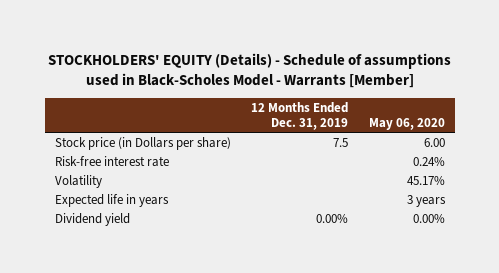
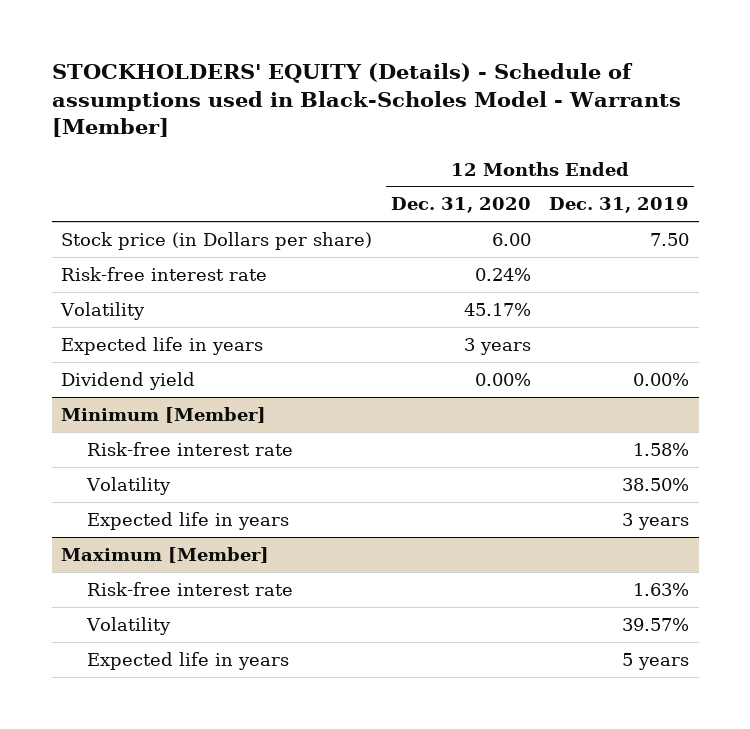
- | 12 Months Ended Dec. 31, 2019 | May 06, 2020
+ | 12 Months Ended Dec. 31, 2020 | 12 Months Ended Dec. 31, 2019
- Stock price (in Dollars per share) | 7.5 | 6.00
+ Stock price (in Dollars per share) | 6.00 | 7.50
+ Minimum [Member]
+ Risk-free interest rate | | 1.58%
+ Volatility | | 38.50%
+ Expected life in years | | 3 years
+ Maximum [Member]
+ Risk-free interest rate | | 1.63%
+ Volatility | | 39.57%
+ Expected life in years | | 5 years

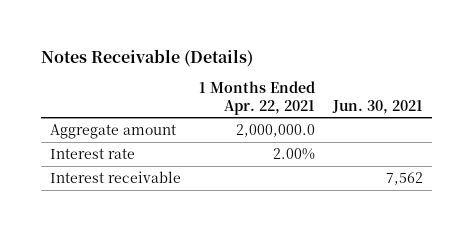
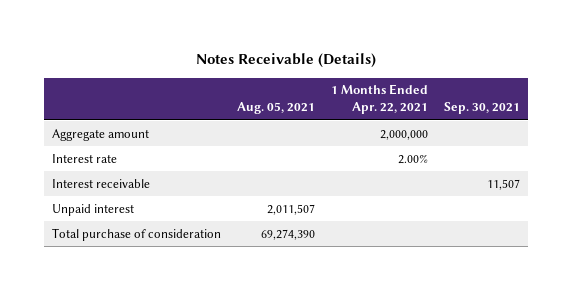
- | 1 Months Ended Apr. 22, 2021 | Jun. 30, 2021
+ | Aug. 05, 2021 | 1 Months Ended Apr. 22, 2021 | Sep. 30, 2021
- Aggregate amount | 2,000,000.0 |
+ Aggregate amount | | 2,000,000 |
+ Unpaid interest | 2,011,507 | |
+ Total purchase of consideration | 69,274,390 | |

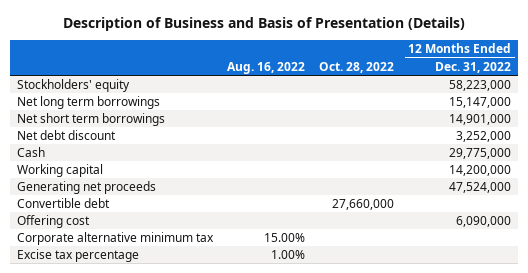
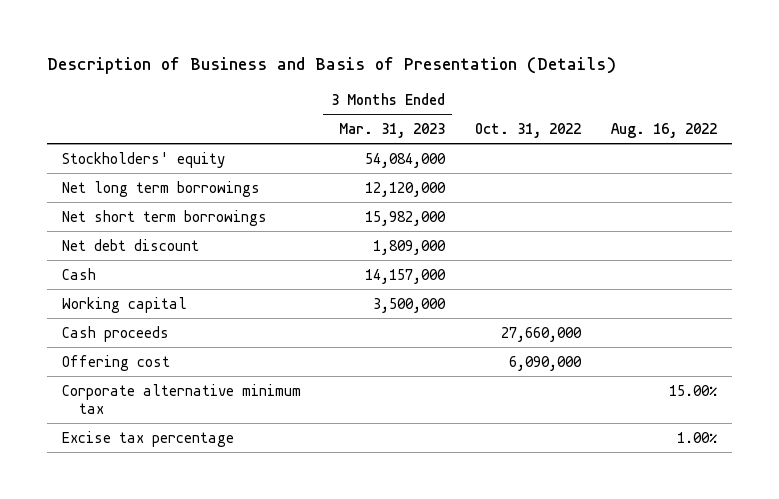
- | Aug. 16, 2022 | Oct. 28, 2022 | 12 Months Ended Dec. 31, 2022
+ | 3 Months Ended Mar. 31, 2023 | Oct. 31, 2022 | Aug. 16, 2022
- Generating net proceeds | | | 47,524,000
- Convertible debt | | 27,660,000 |
+ Cash proceeds | | 27,660,000 |

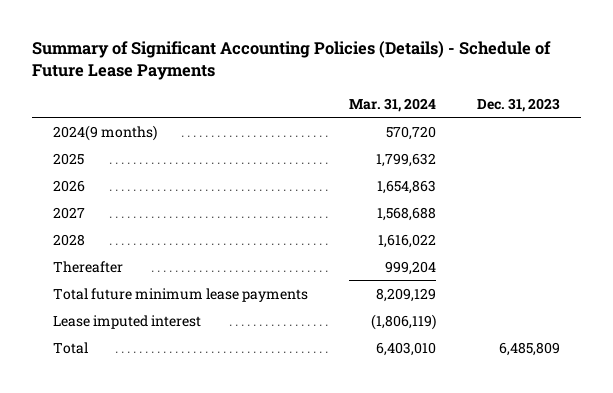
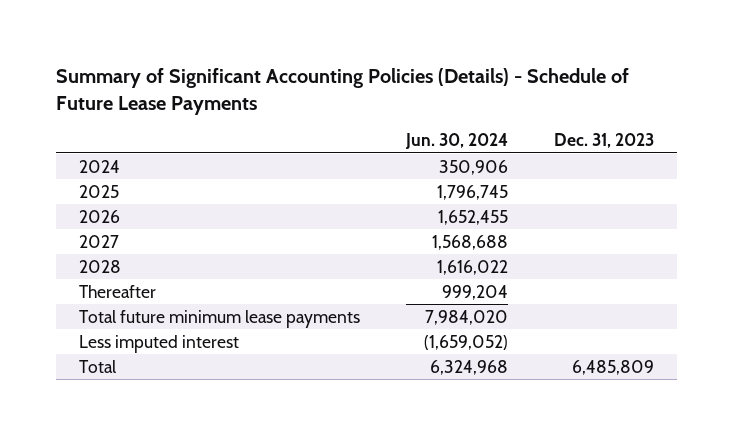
- | Mar. 31, 2024 | Dec. 31, 2023
+ | Jun. 30, 2024 | Dec. 31, 2023
- 2024(9 months) | 570,720 |
+ 2024 | 350,906 |
- Lease imputed interest | (1,806,119) |
+ Less imputed interest | (1,659,052) |

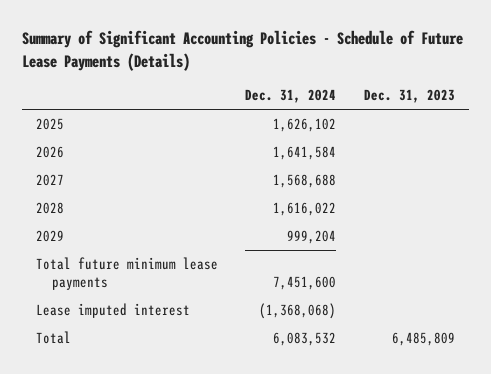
- Summary of Significant Accounting Policies (Details) - Schedule of Future Lease Payments
+ Summary of Significant Accounting Policies - Schedule of Future Lease Payments (Details)
- | Jun. 30, 2024 | Dec. 31, 2023
+ | Dec. 31, 2024 | Dec. 31, 2023
- 2024 | 350,906 |
- Thereafter | 999,204 |
+ 2029 | 999,204 |
- Less imputed interest | (1,659,052) |
+ Lease imputed interest | (1,368,068) |

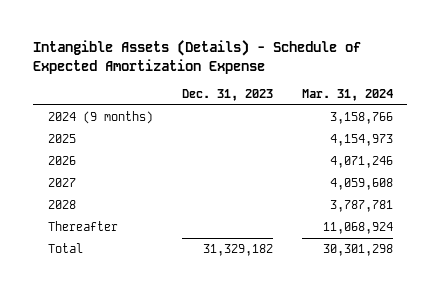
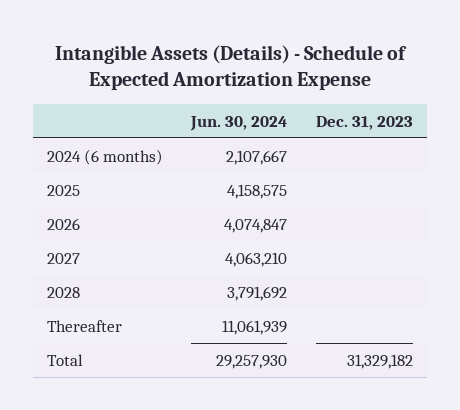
- | Dec. 31, 2023 | Mar. 31, 2024
+ | Jun. 30, 2024 | Dec. 31, 2023
- 2024 (9 months) | | 3,158,766
+ 2024 (6 months) | 2,107,667 |

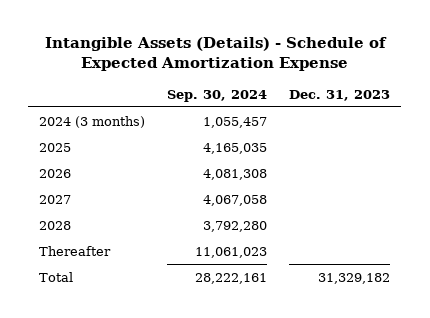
- | Jun. 30, 2024 | Dec. 31, 2023
+ | Sep. 30, 2024 | Dec. 31, 2023
- 2024 (6 months) | 2,107,667 |
+ 2024 (3 months) | 1,055,457 |

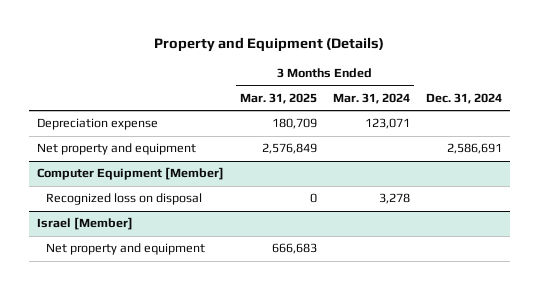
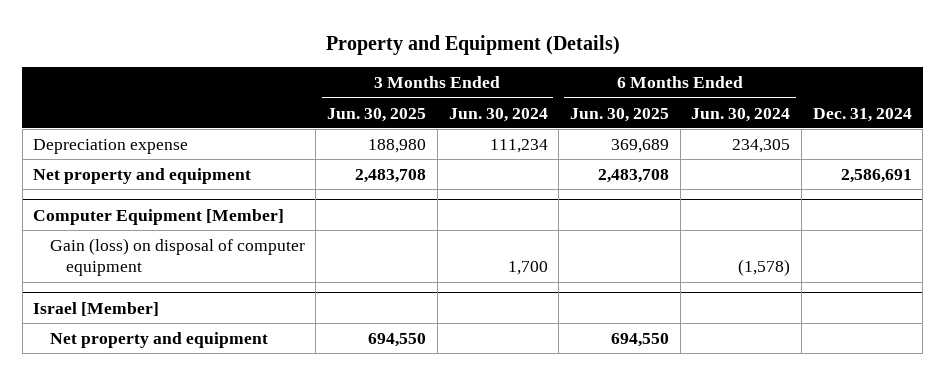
- | 3 Months Ended Mar. 31, 2025 | 3 Months Ended Mar. 31, 2024 | Dec. 31, 2024
+ | 3 Months Ended Jun. 30, 2025 | 3 Months Ended Jun. 30, 2024 | 6 Months Ended Jun. 30, 2025 | 6 Months Ended Jun. 30, 2024 | Dec. 31, 2024
@ Computer Equipment [Member]
- Recognized loss on disposal | 0 | 3,278 |
+ Gain (loss) on disposal of computer equipment | | 1,700 | | (1,578) |

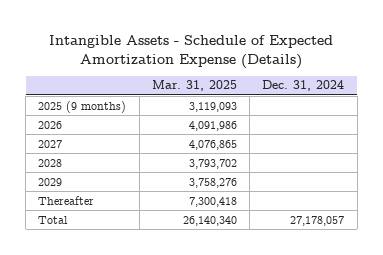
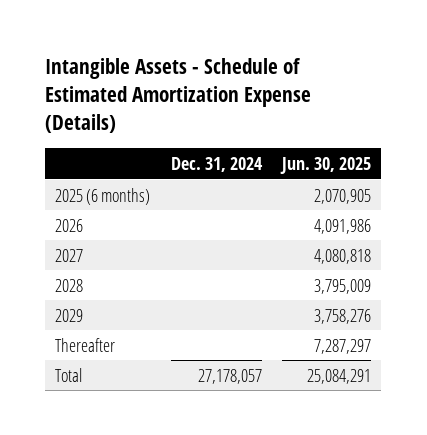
- Intangible Assets - Schedule of Expected Amortization Expense (Details)
+ Intangible Assets - Schedule of Estimated Amortization Expense (Details)
- | Mar. 31, 2025 | Dec. 31, 2024
+ | Dec. 31, 2024 | Jun. 30, 2025
- 2025 (9 months) | 3,119,093 |
+ 2025 (6 months) | | 2,070,905

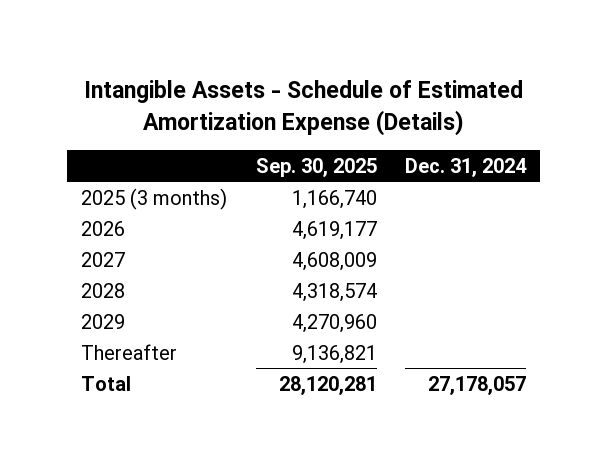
- | Dec. 31, 2024 | Jun. 30, 2025
+ | Sep. 30, 2025 | Dec. 31, 2024
- 2025 (6 months) | | 2,070,905
+ 2025 (3 months) | 1,166,740 |

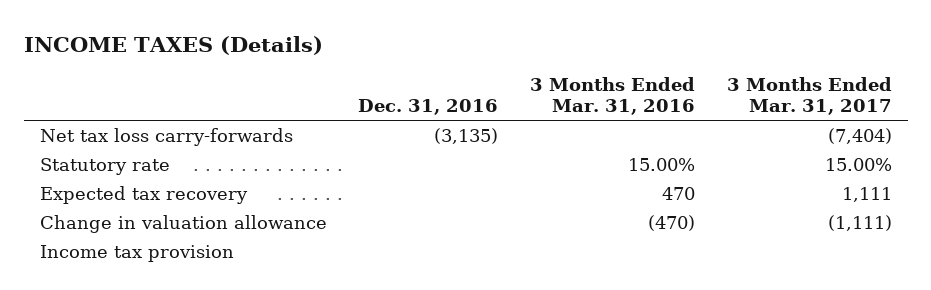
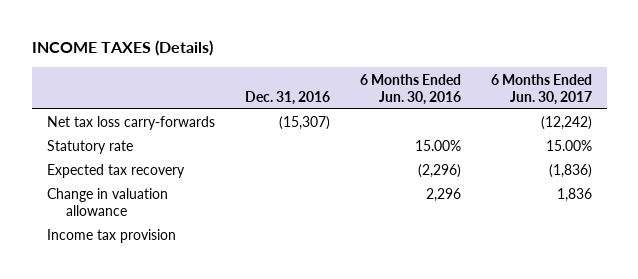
- | Dec. 31, 2016 | 3 Months Ended Mar. 31, 2016 | 3 Months Ended Mar. 31, 2017
+ | Dec. 31, 2016 | 6 Months Ended Jun. 30, 2016 | 6 Months Ended Jun. 30, 2017
- Net tax loss carry-forwards | (3,135) | | (7,404)
+ Net tax loss carry-forwards | (15,307) | | (12,242)

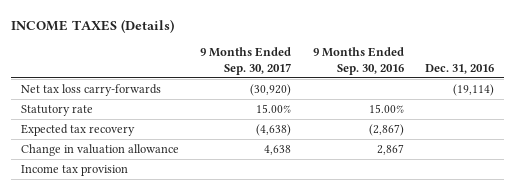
- | Dec. 31, 2016 | 6 Months Ended Jun. 30, 2016 | 6 Months Ended Jun. 30, 2017
+ | 9 Months Ended Sep. 30, 2017 | 9 Months Ended Sep. 30, 2016 | Dec. 31, 2016
- Net tax loss carry-forwards | (15,307) | | (12,242)
+ Net tax loss carry-forwards | (30,920) | | (19,114)

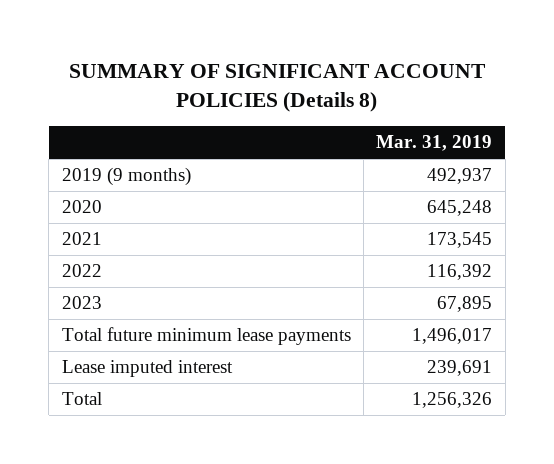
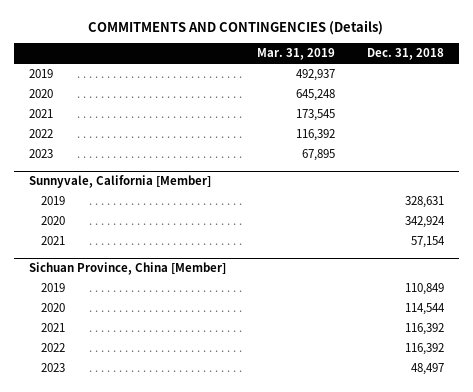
- SUMMARY OF SIGNIFICANT ACCOUNT POLICIES (Details 8)
+ COMMITMENTS AND CONTINGENCIES (Details)
- | Mar. 31, 2019
+ | Mar. 31, 2019 | Dec. 31, 2018
- 2019 (9 months) | 492,937
+ 2019 | 492,937 |
- Total future minimum lease payments | 1,496,017
- Lease imputed interest | 239,691
- Total | 1,256,326
+ Sunnyvale, California [Member]
+ 2019 | | 328,631
+ 2020 | | 342,924
+ 2021 | | 57,154
+ Sichuan Province, China [Member]
+ 2019 | | 110,849
+ 2020 | | 114,544
+ 2021 | | 116,392
+ 2022 | | 116,392
+ 2023 | | 48,497

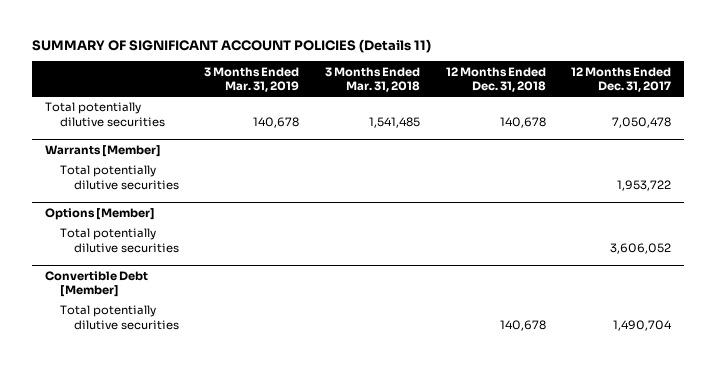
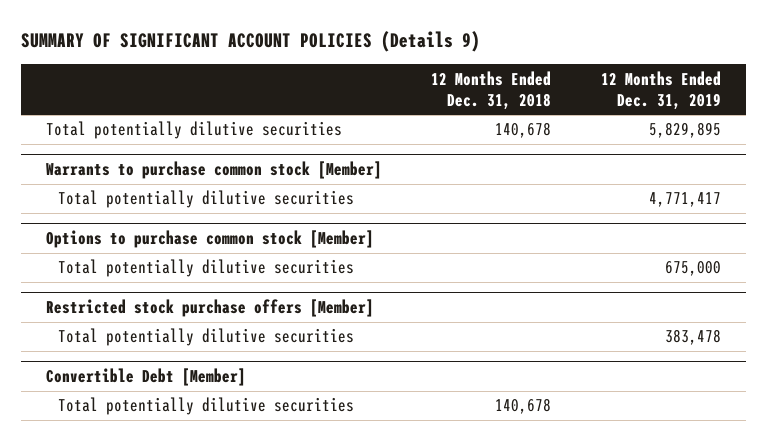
- SUMMARY OF SIGNIFICANT ACCOUNT POLICIES (Details 11)
+ SUMMARY OF SIGNIFICANT ACCOUNT POLICIES (Details 9)
- | 3 Months Ended Mar. 31, 2019 | 3 Months Ended Mar. 31, 2018 | 12 Months Ended Dec. 31, 2018 | 12 Months Ended Dec. 31, 2017
+ | 12 Months Ended Dec. 31, 2018 | 12 Months Ended Dec. 31, 2019
- Warrants [Member]
+ Warrants to purchase common stock [Member]
- Options [Member]
+ Options to purchase common stock [Member]
+ Restricted stock purchase offers [Member]
+ Total potentially dilutive securities | | 383,478

